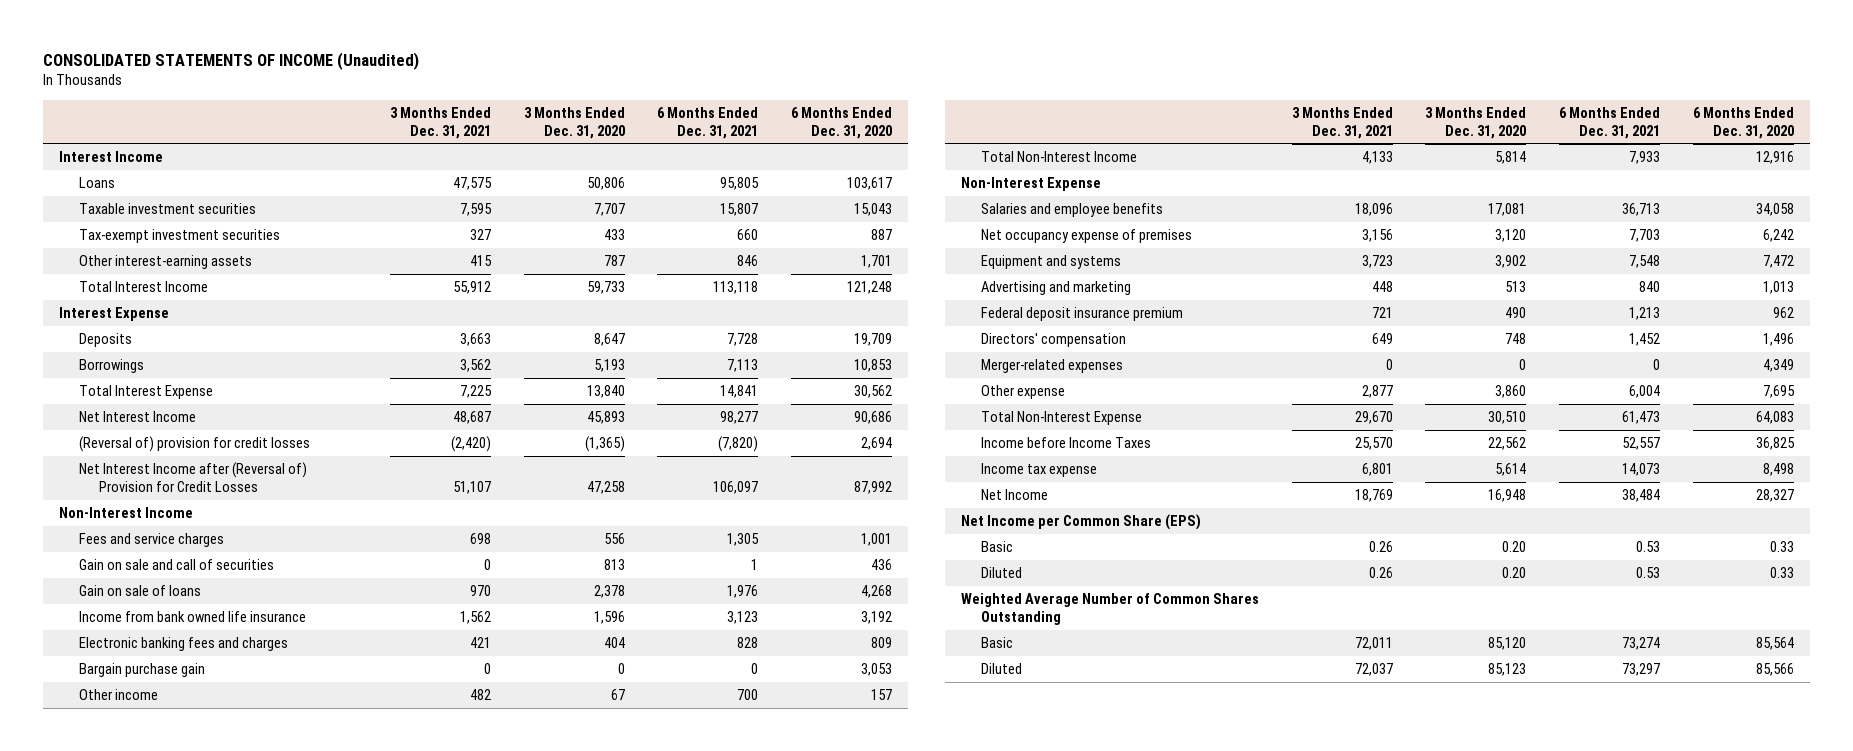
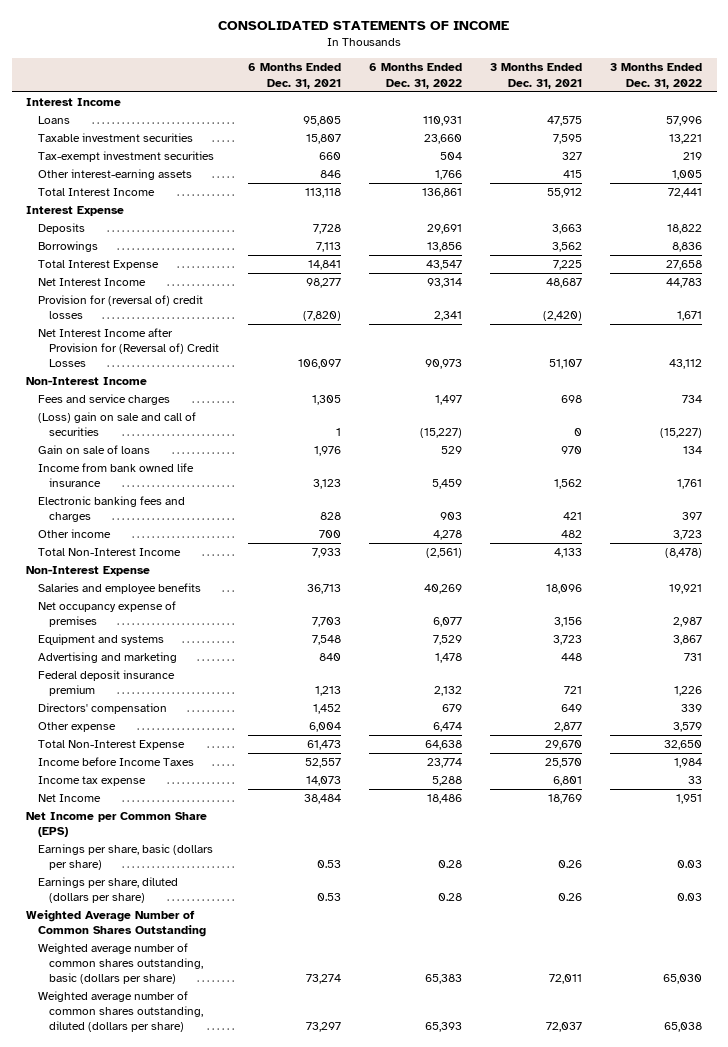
- CONSOLIDATED STATEMENTS OF INCOME (Unaudited)
+ CONSOLIDATED STATEMENTS OF INCOME
- | 3 Months Ended Dec. 31, 2021 | 3 Months Ended Dec. 31, 2020 | 6 Months Ended Dec. 31, 2021 | 6 Months Ended Dec. 31, 2020
+ | 6 Months Ended Dec. 31, 2021 | 6 Months Ended Dec. 31, 2022 | 3 Months Ended Dec. 31, 2021 | 3 Months Ended Dec. 31, 2022
- (Reversal of) provision for credit losses | (2,420) | (1,365) | (7,820) | 2,694
- Net Interest Income after (Reversal of) Provision for Credit Losses | 51,107 | 47,258 | 106,097 | 87,992
+ Provision for (reversal of) credit losses | (7,820) | 2,341 | (2,420) | 1,671
+ Net Interest Income after Provision for (Reversal of) Credit Losses | 106,097 | 90,973 | 51,107 | 43,112
- Gain on sale and call of securities | 0 | 813 | 1 | 436
+ (Loss) gain on sale and call of securities | 1 | (15,227) | 0 | (15,227)
- Bargain purchase gain | 0 | 0 | 0 | 3,053
- Merger-related expenses | 0 | 0 | 0 | 4,349
- Basic | 0.26 | 0.20 | 0.53 | 0.33
- Diluted | 0.26 | 0.20 | 0.53 | 0.33
+ Earnings per share, basic (dollars per share) | 0.53 | 0.28 | 0.26 | 0.03
+ Earnings per share, diluted (dollars per share) | 0.53 | 0.28 | 0.26 | 0.03
- Basic | 72,011 | 85,120 | 73,274 | 85,564
- Diluted | 72,037 | 85,123 | 73,297 | 85,566
+ Weighted average number of common shares outstanding, basic (dollars per share) | 73,274 | 65,383 | 72,011 | 65,030
+ Weighted average number of common shares outstanding, diluted (dollars per share) | 73,297 | 65,393 | 72,037 | 65,038

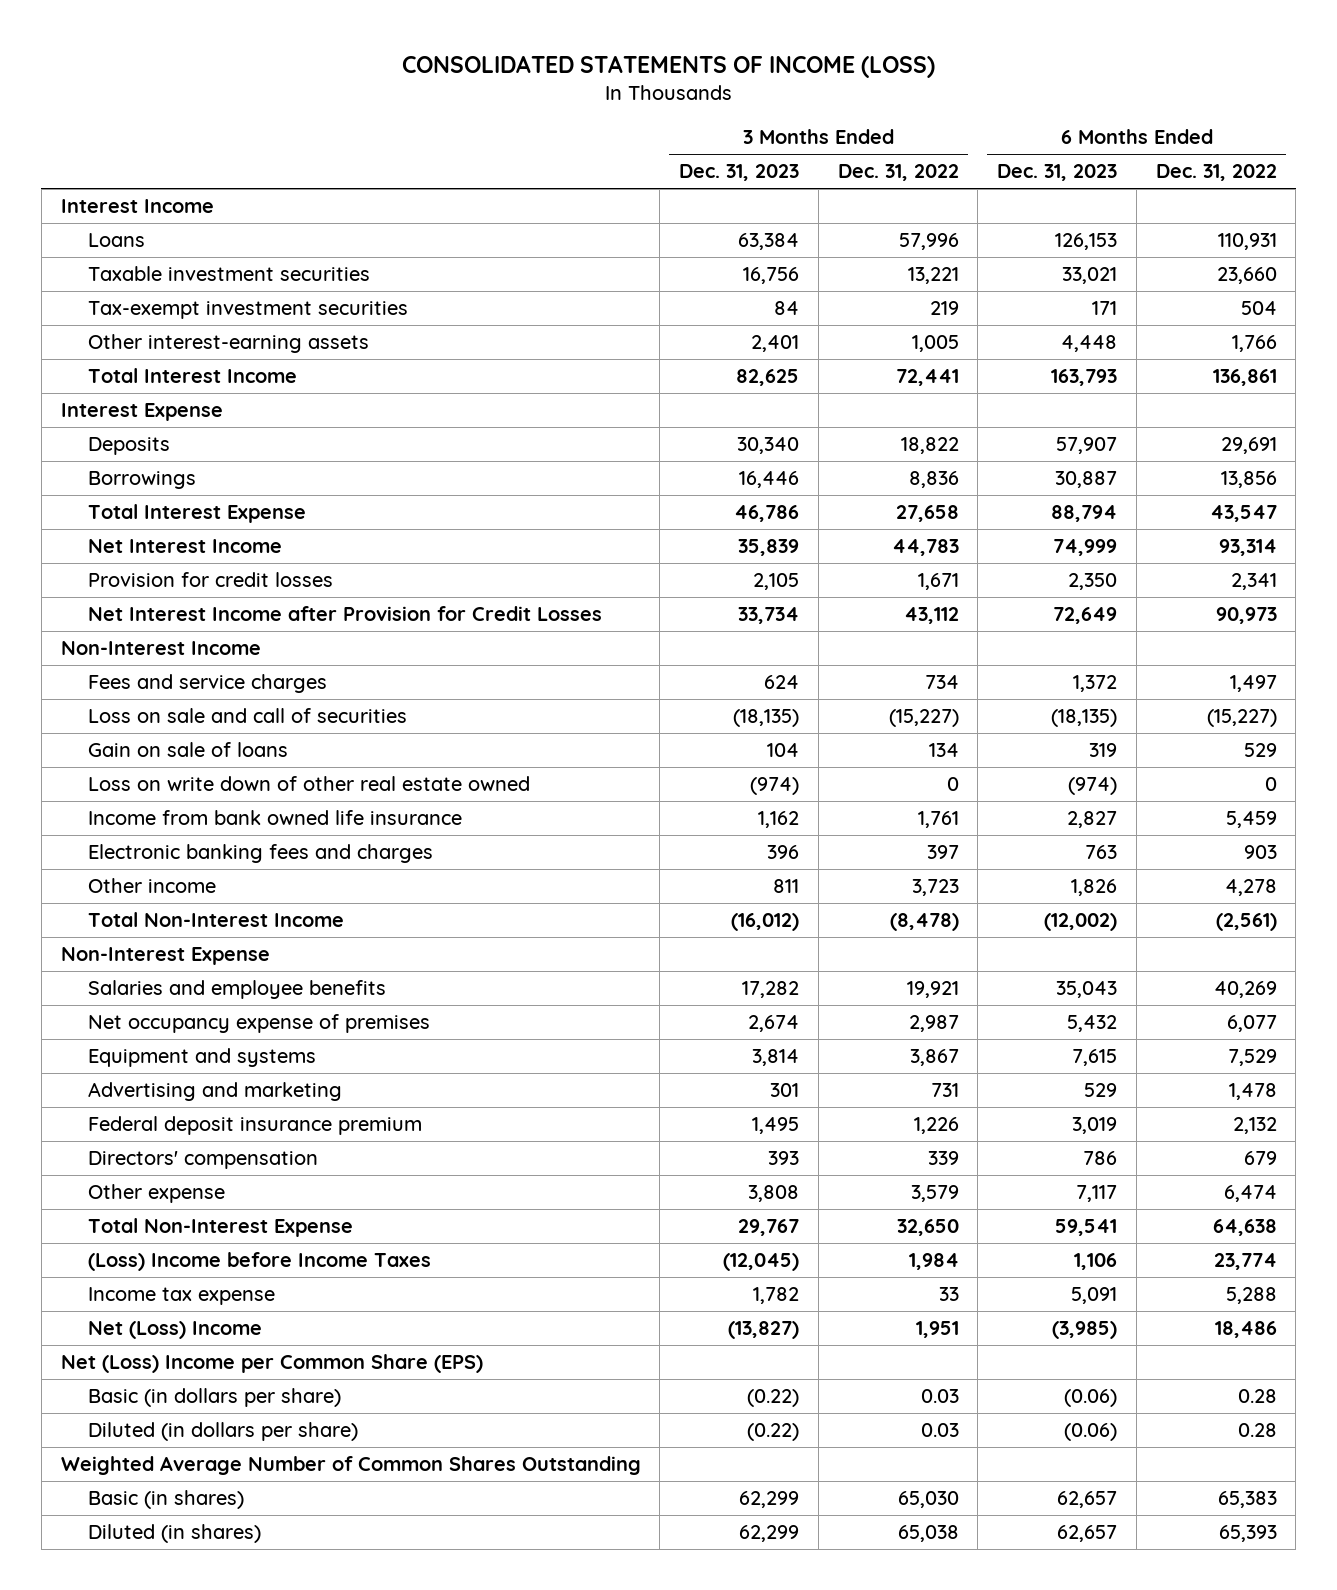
- CONSOLIDATED STATEMENTS OF INCOME
+ CONSOLIDATED STATEMENTS OF INCOME (LOSS)
- | 6 Months Ended Dec. 31, 2021 | 6 Months Ended Dec. 31, 2022 | 3 Months Ended Dec. 31, 2021 | 3 Months Ended Dec. 31, 2022
+ | 3 Months Ended Dec. 31, 2023 | 3 Months Ended Dec. 31, 2022 | 6 Months Ended Dec. 31, 2023 | 6 Months Ended Dec. 31, 2022
- Provision for (reversal of) credit losses | (7,820) | 2,341 | (2,420) | 1,671
- Net Interest Income after Provision for (Reversal of) Credit Losses | 106,097 | 90,973 | 51,107 | 43,112
+ Provision for credit losses | 2,105 | 1,671 | 2,350 | 2,341
+ Net Interest Income after Provision for Credit Losses | 33,734 | 43,112 | 72,649 | 90,973
- (Loss) gain on sale and call of securities | 1 | (15,227) | 0 | (15,227)
+ Loss on sale and call of securities | (18,135) | (15,227) | (18,135) | (15,227)
+ Loss on write down of other real estate owned | (974) | 0 | (974) | 0
- Income before Income Taxes | 52,557 | 23,774 | 25,570 | 1,984
+ (Loss) Income before Income Taxes | (12,045) | 1,984 | 1,106 | 23,774
- Net Income | 38,484 | 18,486 | 18,769 | 1,951
- Net Income per Common Share (EPS)
- Earnings per share, basic (dollars per share) | 0.53 | 0.28 | 0.26 | 0.03
- Earnings per share, diluted (dollars per share) | 0.53 | 0.28 | 0.26 | 0.03
+ Net (Loss) Income | (13,827) | 1,951 | (3,985) | 18,486
+ Net (Loss) Income per Common Share (EPS)
+ Basic (in dollars per share) | (0.22) | 0.03 | (0.06) | 0.28
+ Diluted (in dollars per share) | (0.22) | 0.03 | (0.06) | 0.28
- Weighted average number of common shares outstanding, basic (dollars per share) | 73,274 | 65,383 | 72,011 | 65,030
- Weighted average number of common shares outstanding, diluted (dollars per share) | 73,297 | 65,393 | 72,037 | 65,038
+ Basic (in shares) | 62,299 | 65,030 | 62,657 | 65,383
+ Diluted (in shares) | 62,299 | 65,038 | 62,657 | 65,393

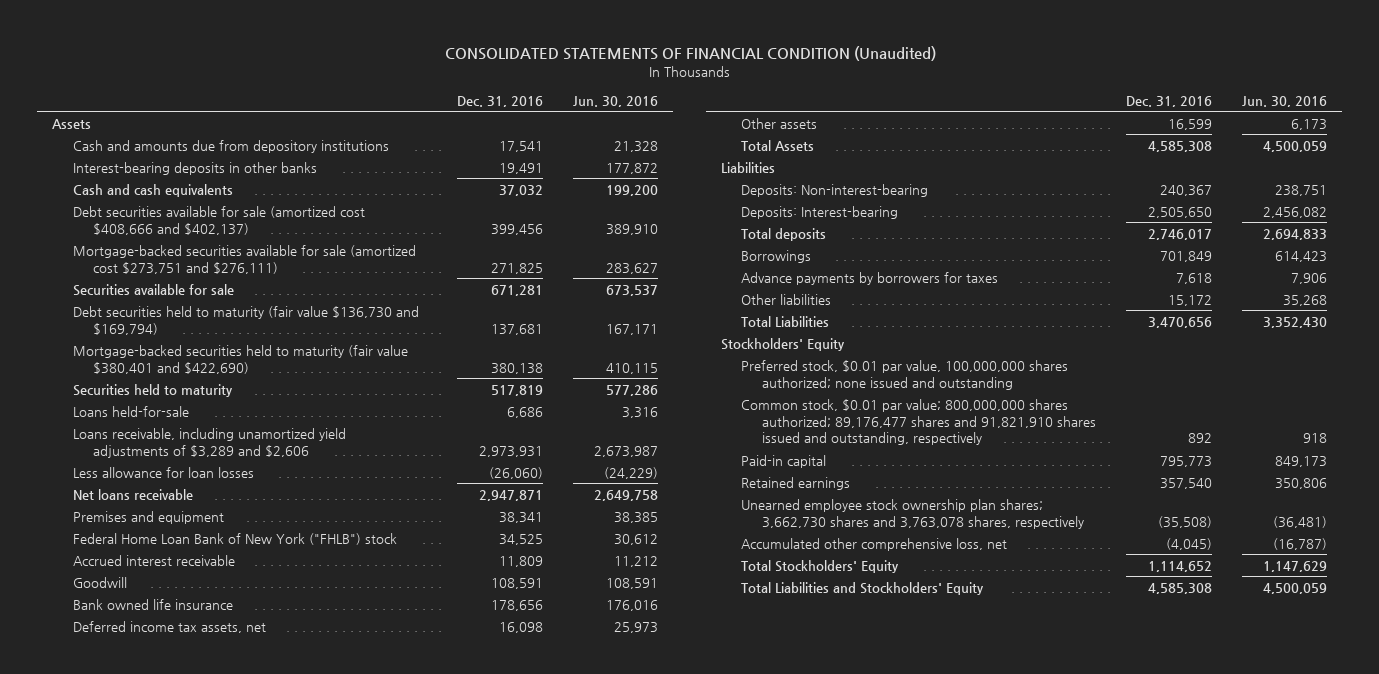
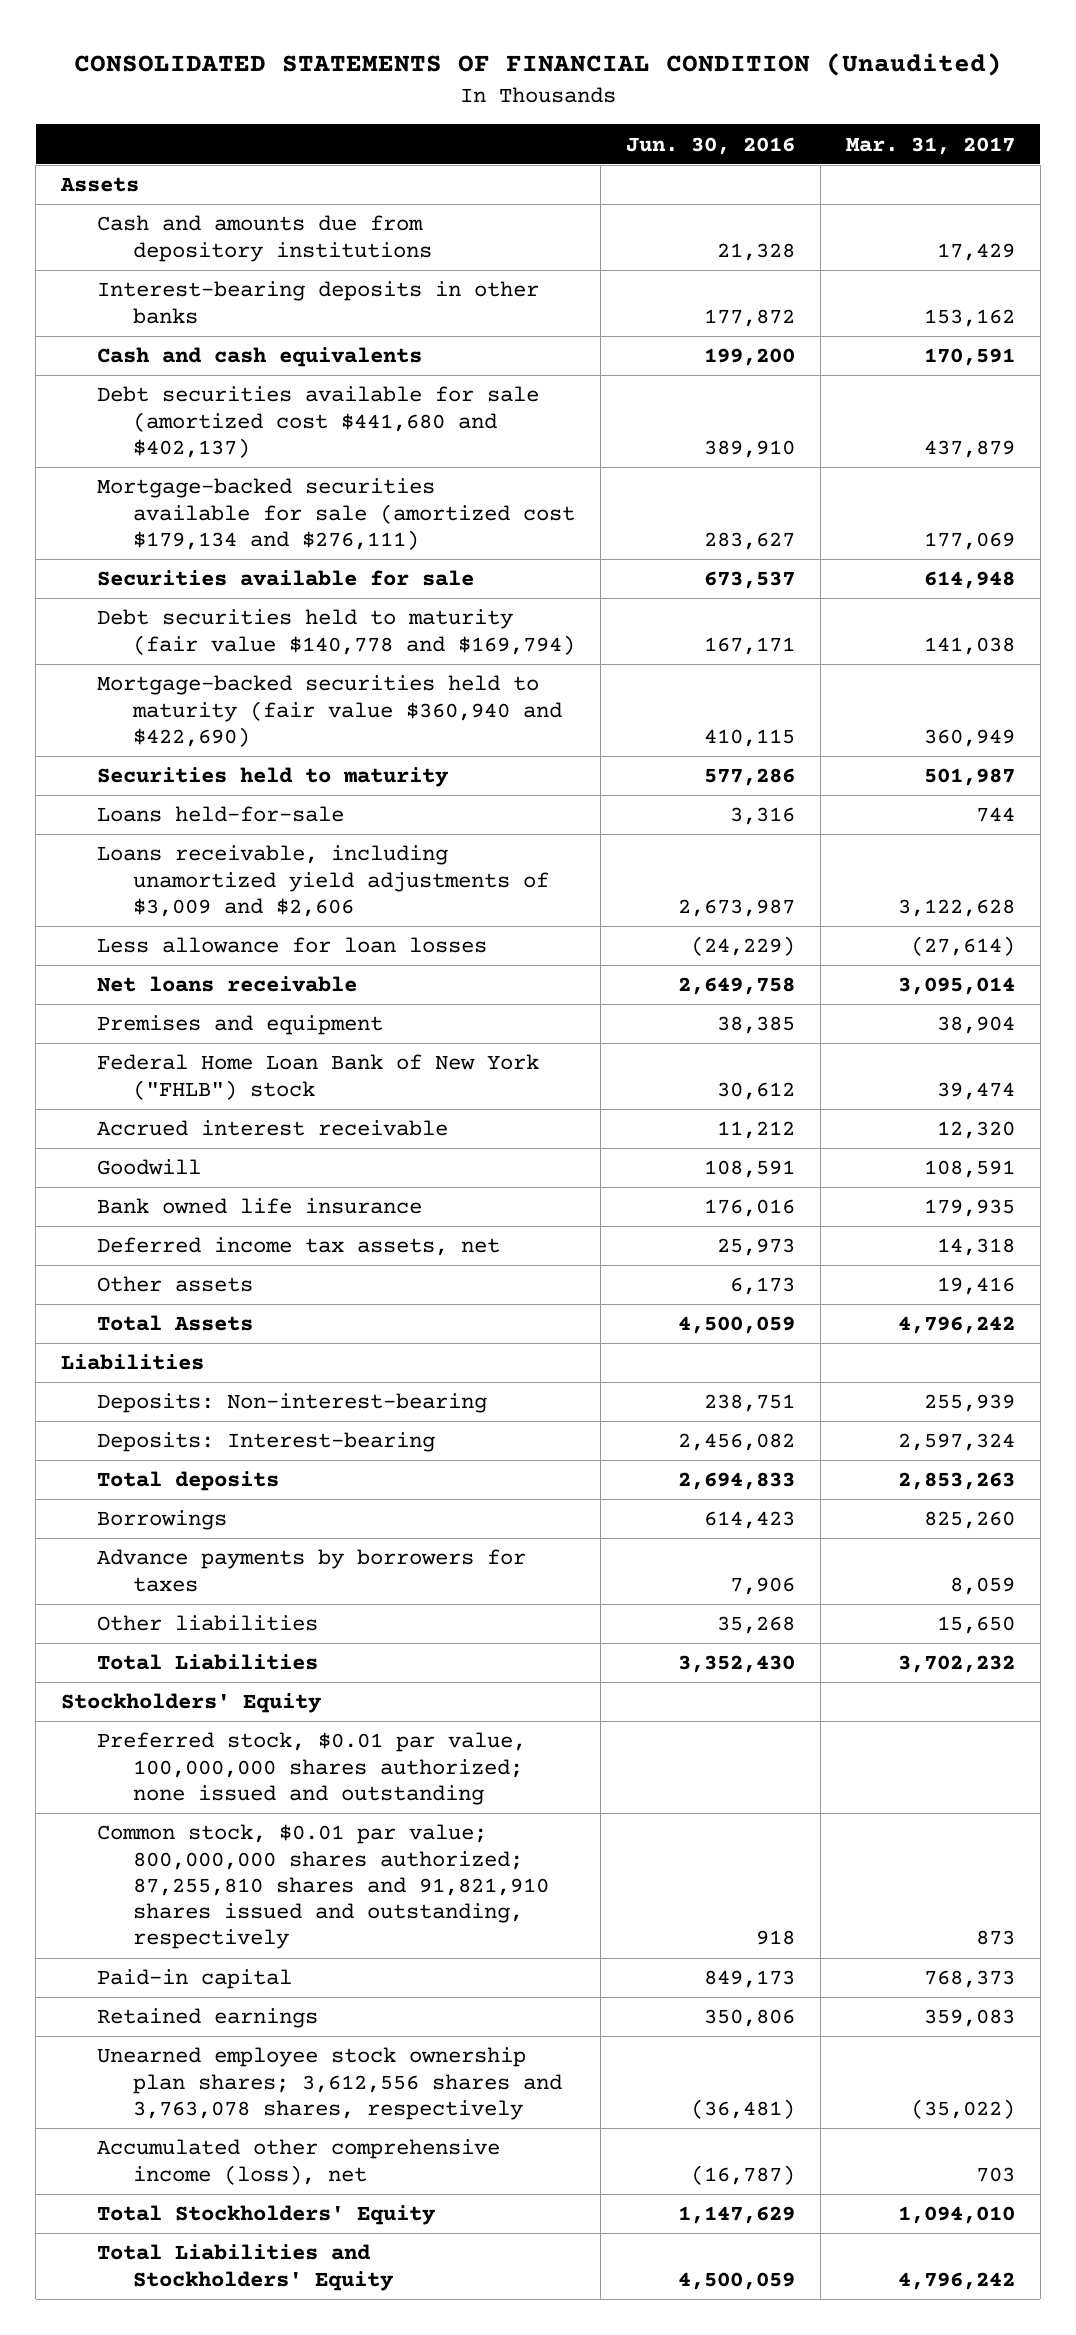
- | Dec. 31, 2016 | Jun. 30, 2016
+ | Jun. 30, 2016 | Mar. 31, 2017
- Debt securities available for sale (amortized cost $408,666 and $402,137) | 399,456 | 389,910
- Mortgage-backed securities available for sale (amortized cost $273,751 and $276,111) | 271,825 | 283,627
+ Debt securities available for sale (amortized cost $441,680 and $402,137) | 389,910 | 437,879
+ Mortgage-backed securities available for sale (amortized cost $179,134 and $276,111) | 283,627 | 177,069
- Debt securities held to maturity (fair value $136,730 and $169,794) | 137,681 | 167,171
- Mortgage-backed securities held to maturity (fair value $380,401 and $422,690) | 380,138 | 410,115
+ Debt securities held to maturity (fair value $140,778 and $169,794) | 167,171 | 141,038
+ Mortgage-backed securities held to maturity (fair value $360,940 and $422,690) | 410,115 | 360,949
- Loans receivable, including unamortized yield adjustments of $3,289 and $2,606 | 2,973,931 | 2,673,987
+ Loans receivable, including unamortized yield adjustments of $3,009 and $2,606 | 2,673,987 | 3,122,628
- Common stock, $0.01 par value; 800,000,000 shares authorized; 89,176,477 shares and 91,821,910 shares issued and outstanding, respectively | 892 | 918
+ Common stock, $0.01 par value; 800,000,000 shares authorized; 87,255,810 shares and 91,821,910 shares issued and outstanding, respectively | 918 | 873
- Unearned employee stock ownership plan shares; 3,662,730 shares and 3,763,078 shares, respectively | (35,508) | (36,481)
- Accumulated other comprehensive loss, net | (4,045) | (16,787)
+ Unearned employee stock ownership plan shares; 3,612,556 shares and 3,763,078 shares, respectively | (36,481) | (35,022)
+ Accumulated other comprehensive income (loss), net | (16,787) | 703

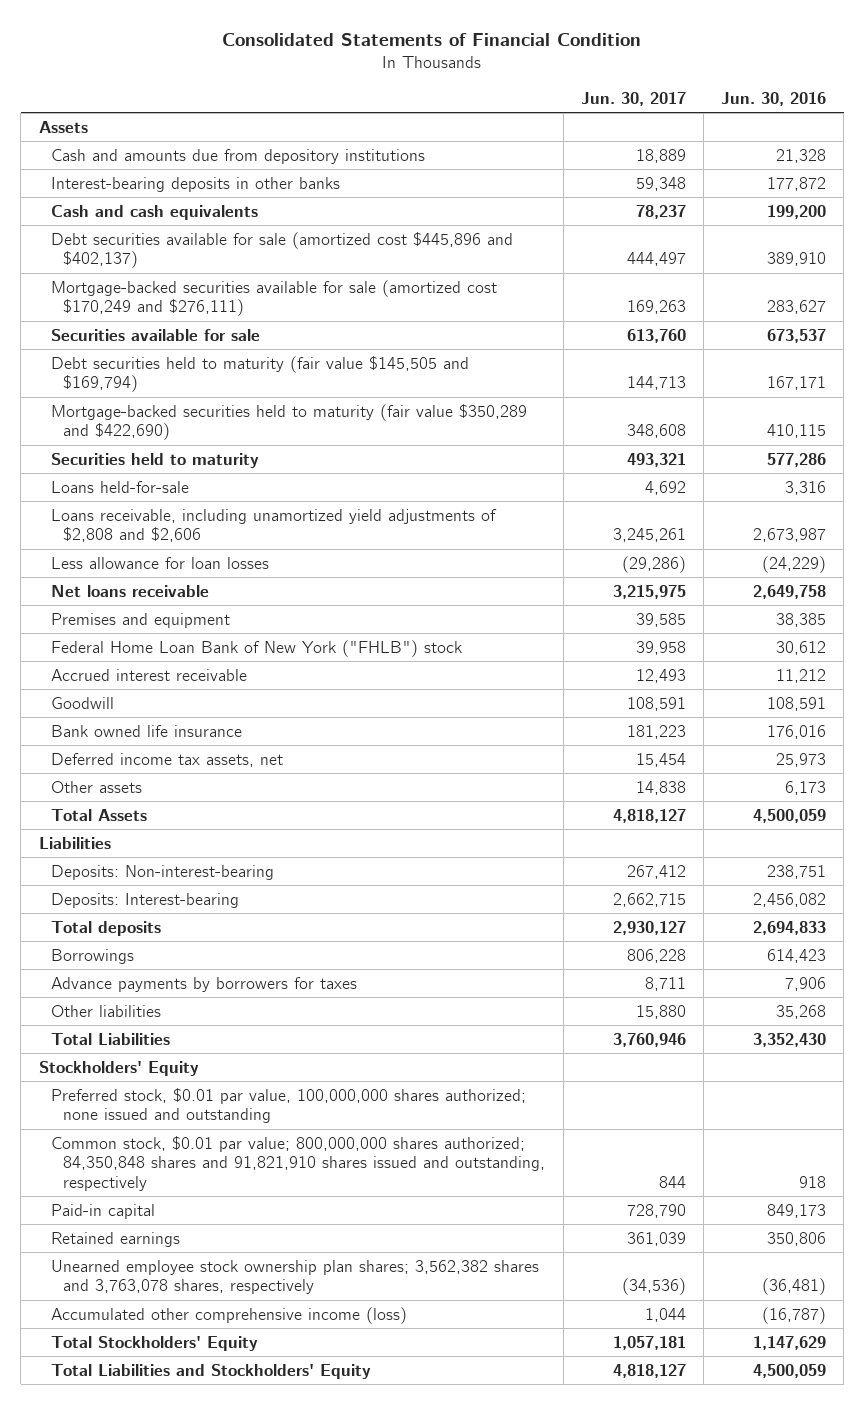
- CONSOLIDATED STATEMENTS OF FINANCIAL CONDITION (Unaudited)
+ Consolidated Statements of Financial Condition
- | Jun. 30, 2016 | Mar. 31, 2017
+ | Jun. 30, 2017 | Jun. 30, 2016
- Debt securities available for sale (amortized cost $441,680 and $402,137) | 389,910 | 437,879
- Mortgage-backed securities available for sale (amortized cost $179,134 and $276,111) | 283,627 | 177,069
+ Debt securities available for sale (amortized cost $445,896 and $402,137) | 444,497 | 389,910
+ Mortgage-backed securities available for sale (amortized cost $170,249 and $276,111) | 169,263 | 283,627
- Debt securities held to maturity (fair value $140,778 and $169,794) | 167,171 | 141,038
- Mortgage-backed securities held to maturity (fair value $360,940 and $422,690) | 410,115 | 360,949
+ Debt securities held to maturity (fair value $145,505 and $169,794) | 144,713 | 167,171
+ Mortgage-backed securities held to maturity (fair value $350,289 and $422,690) | 348,608 | 410,115
- Loans receivable, including unamortized yield adjustments of $3,009 and $2,606 | 2,673,987 | 3,122,628
+ Loans receivable, including unamortized yield adjustments of $2,808 and $2,606 | 3,245,261 | 2,673,987
- Common stock, $0.01 par value; 800,000,000 shares authorized; 87,255,810 shares and 91,821,910 shares issued and outstanding, respectively | 918 | 873
+ Common stock, $0.01 par value; 800,000,000 shares authorized; 84,350,848 shares and 91,821,910 shares issued and outstanding, respectively | 844 | 918
- Unearned employee stock ownership plan shares; 3,612,556 shares and 3,763,078 shares, respectively | (36,481) | (35,022)
- Accumulated other comprehensive income (loss), net | (16,787) | 703
+ Unearned employee stock ownership plan shares; 3,562,382 shares and 3,763,078 shares, respectively | (34,536) | (36,481)
+ Accumulated other comprehensive income (loss) | 1,044 | (16,787)

